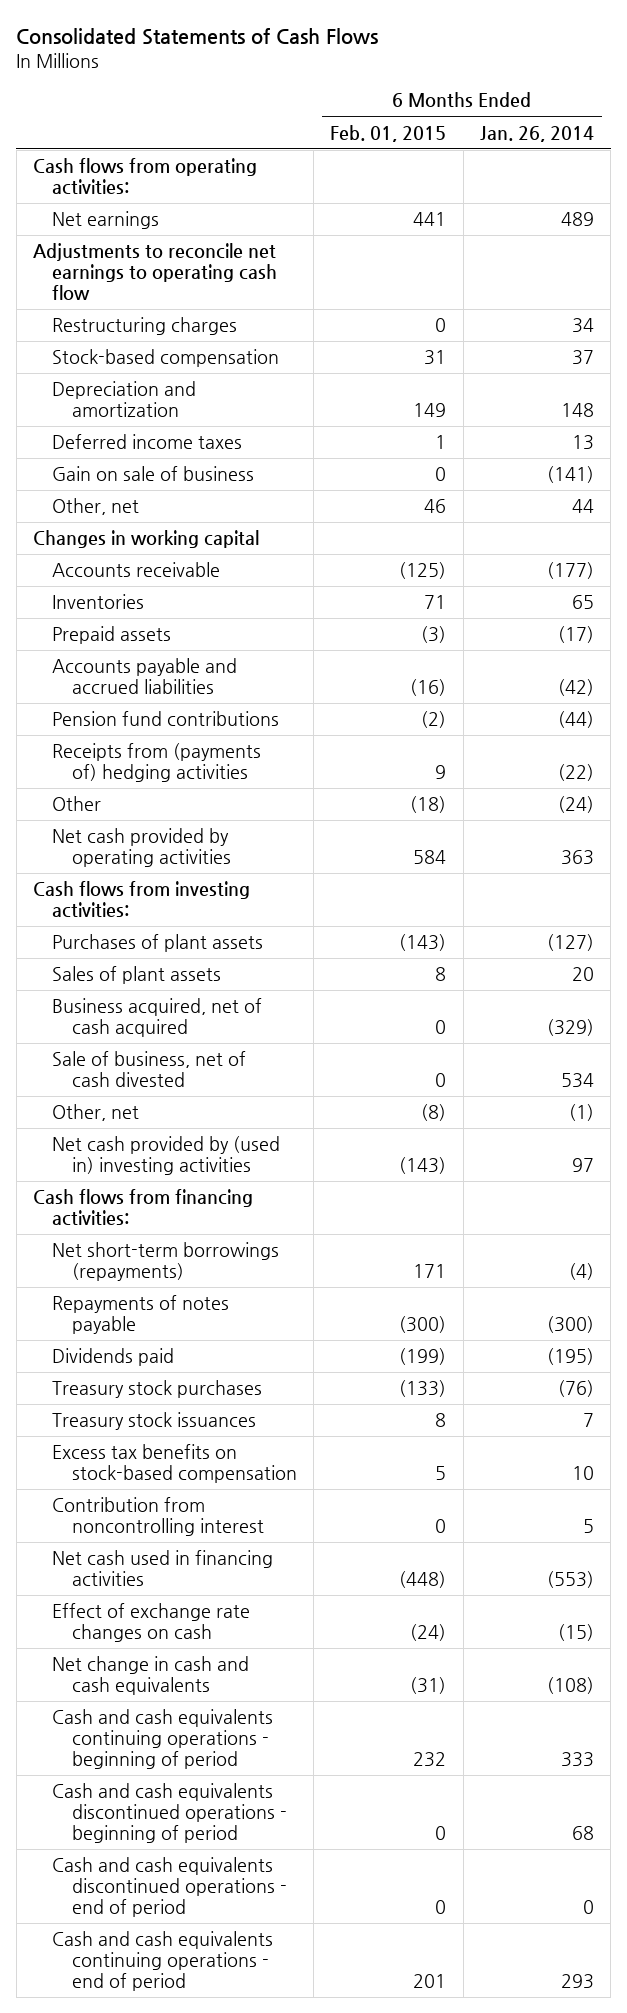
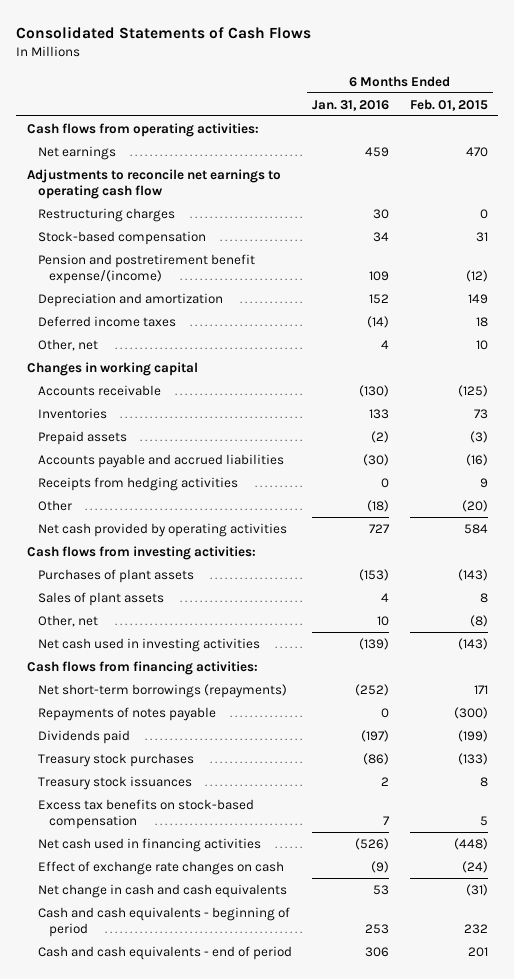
- | 6 Months Ended Feb. 01, 2015 | 6 Months Ended Jan. 26, 2014
+ | 6 Months Ended Jan. 31, 2016 | 6 Months Ended Feb. 01, 2015
- Net earnings | 441 | 489
+ Net earnings | 459 | 470
+ Pension and postretirement benefit expense/(income) | 109 | (12)
- Deferred income taxes | 1 | 13
- Gain on sale of business | 0 | (141)
- Other, net | 46 | 44
+ Deferred income taxes | (14) | 18
+ Other, net | 4 | 10
- Inventories | 71 | 65
+ Inventories | 133 | 73
- Pension fund contributions | (2) | (44)
- Receipts from (payments of) hedging activities | 9 | (22)
- Other | (18) | (24)
+ Receipts from hedging activities | 0 | 9
+ Other | (18) | (20)
- Business acquired, net of cash acquired | 0 | (329)
- Sale of business, net of cash divested | 0 | 534
- Net cash provided by (used in) investing activities | (143) | 97
+ Net cash used in investing activities | (139) | (143)
- Contribution from noncontrolling interest | 0 | 5
- Cash and cash equivalents continuing operations - beginning of period | 232 | 333
- Cash and cash equivalents discontinued operations - beginning of period | 0 | 68
- Cash and cash equivalents discontinued operations - end of period | 0 | 0
- Cash and cash equivalents continuing operations - end of period | 201 | 293
+ Cash and cash equivalents - beginning of period | 253 | 232
+ Cash and cash equivalents - end of period | 306 | 201

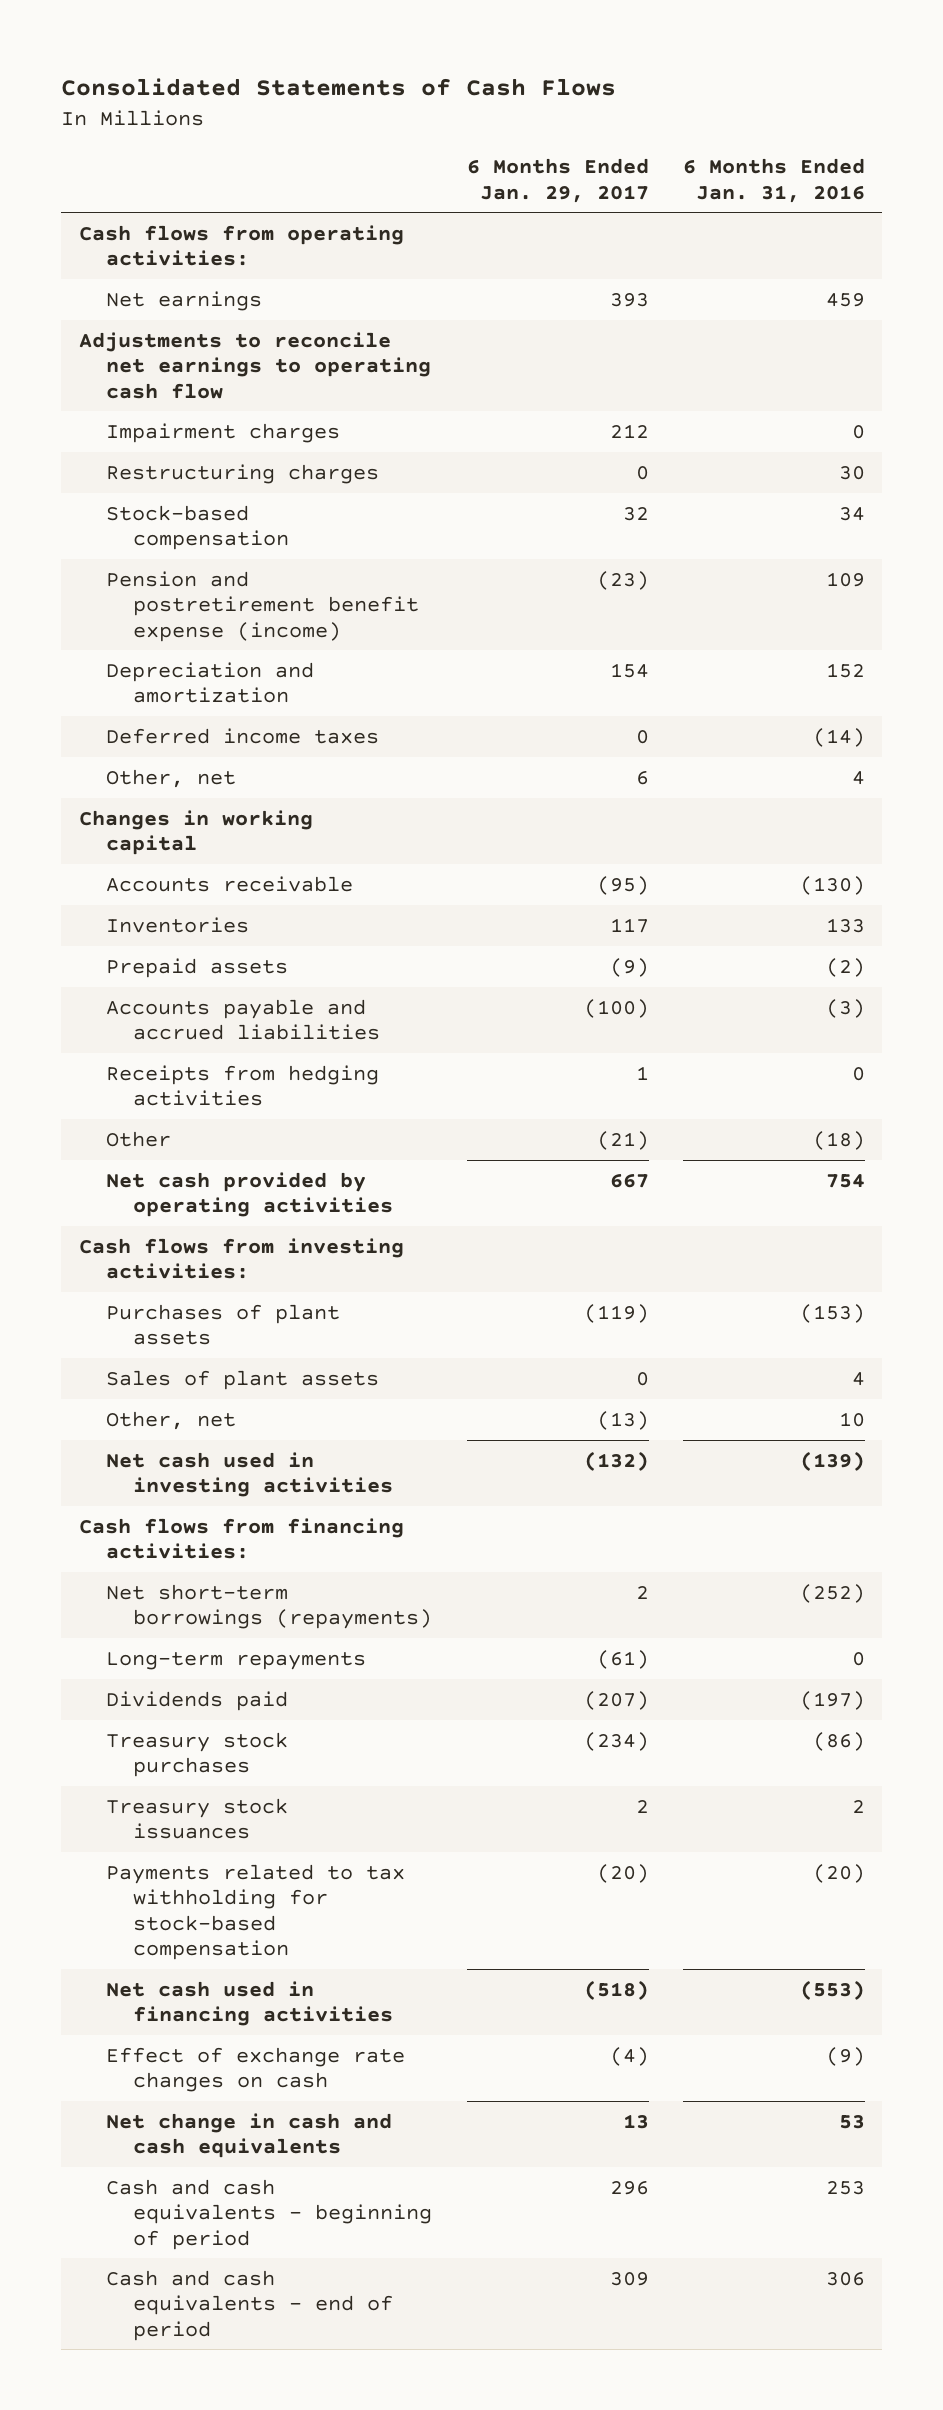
- | 6 Months Ended Jan. 31, 2016 | 6 Months Ended Feb. 01, 2015
+ | 6 Months Ended Jan. 29, 2017 | 6 Months Ended Jan. 31, 2016
+ Impairment charges | 212 | 0
- Pension and postretirement benefit expense/(income) | 109 | (12)
+ Pension and postretirement benefit expense (income) | (23) | 109
- Accounts payable and accrued liabilities | (30) | (16)
+ Accounts payable and accrued liabilities | (100) | (3)
- Net cash provided by operating activities | 727 | 584
+ Net cash provided by operating activities | 667 | 754
- Repayments of notes payable | 0 | (300)
+ Long-term repayments | (61) | 0
- Excess tax benefits on stock-based compensation | 7 | 5
- Net cash used in financing activities | (526) | (448)
+ Payments related to tax withholding for stock-based compensation | (20) | (20)
+ Net cash used in financing activities | (518) | (553)

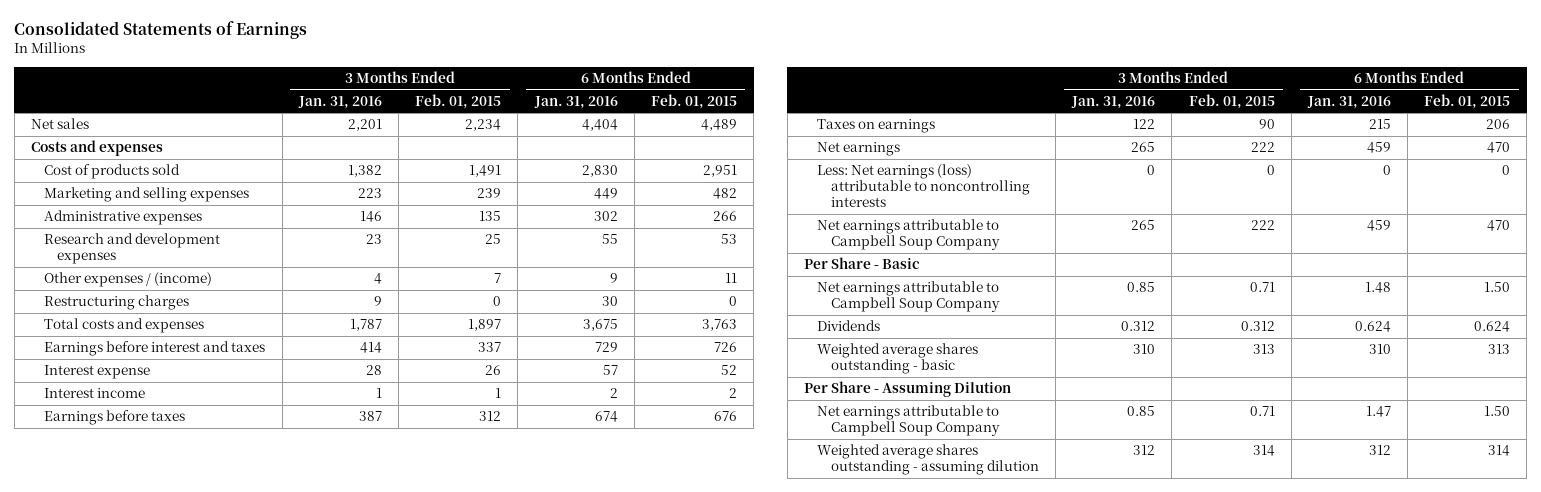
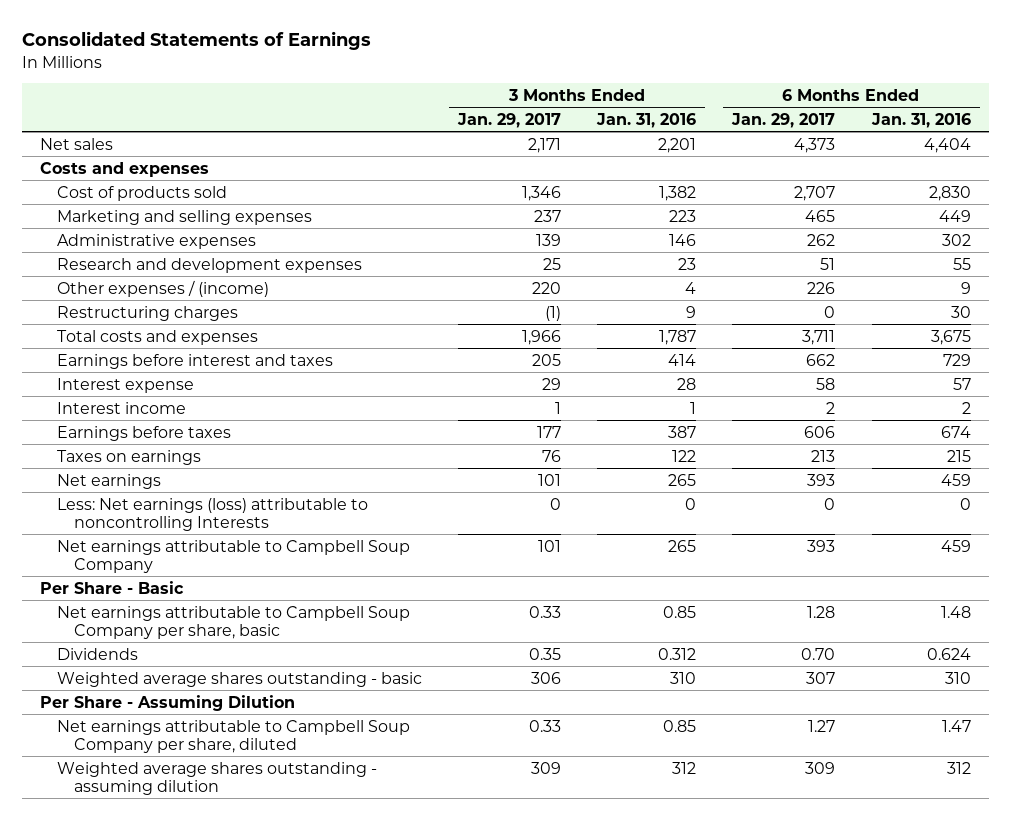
- | 3 Months Ended Jan. 31, 2016 | 3 Months Ended Feb. 01, 2015 | 6 Months Ended Jan. 31, 2016 | 6 Months Ended Feb. 01, 2015
+ | 3 Months Ended Jan. 29, 2017 | 3 Months Ended Jan. 31, 2016 | 6 Months Ended Jan. 29, 2017 | 6 Months Ended Jan. 31, 2016
- Less: Net earnings (loss) attributable to noncontrolling interests | 0 | 0 | 0 | 0
+ Less: Net earnings (loss) attributable to noncontrolling Interests | 0 | 0 | 0 | 0
- Net earnings attributable to Campbell Soup Company | 0.85 | 0.71 | 1.48 | 1.50
+ Net earnings attributable to Campbell Soup Company per share, basic | 0.33 | 0.85 | 1.28 | 1.48
- Net earnings attributable to Campbell Soup Company | 0.85 | 0.71 | 1.47 | 1.50
+ Net earnings attributable to Campbell Soup Company per share, diluted | 0.33 | 0.85 | 1.27 | 1.47

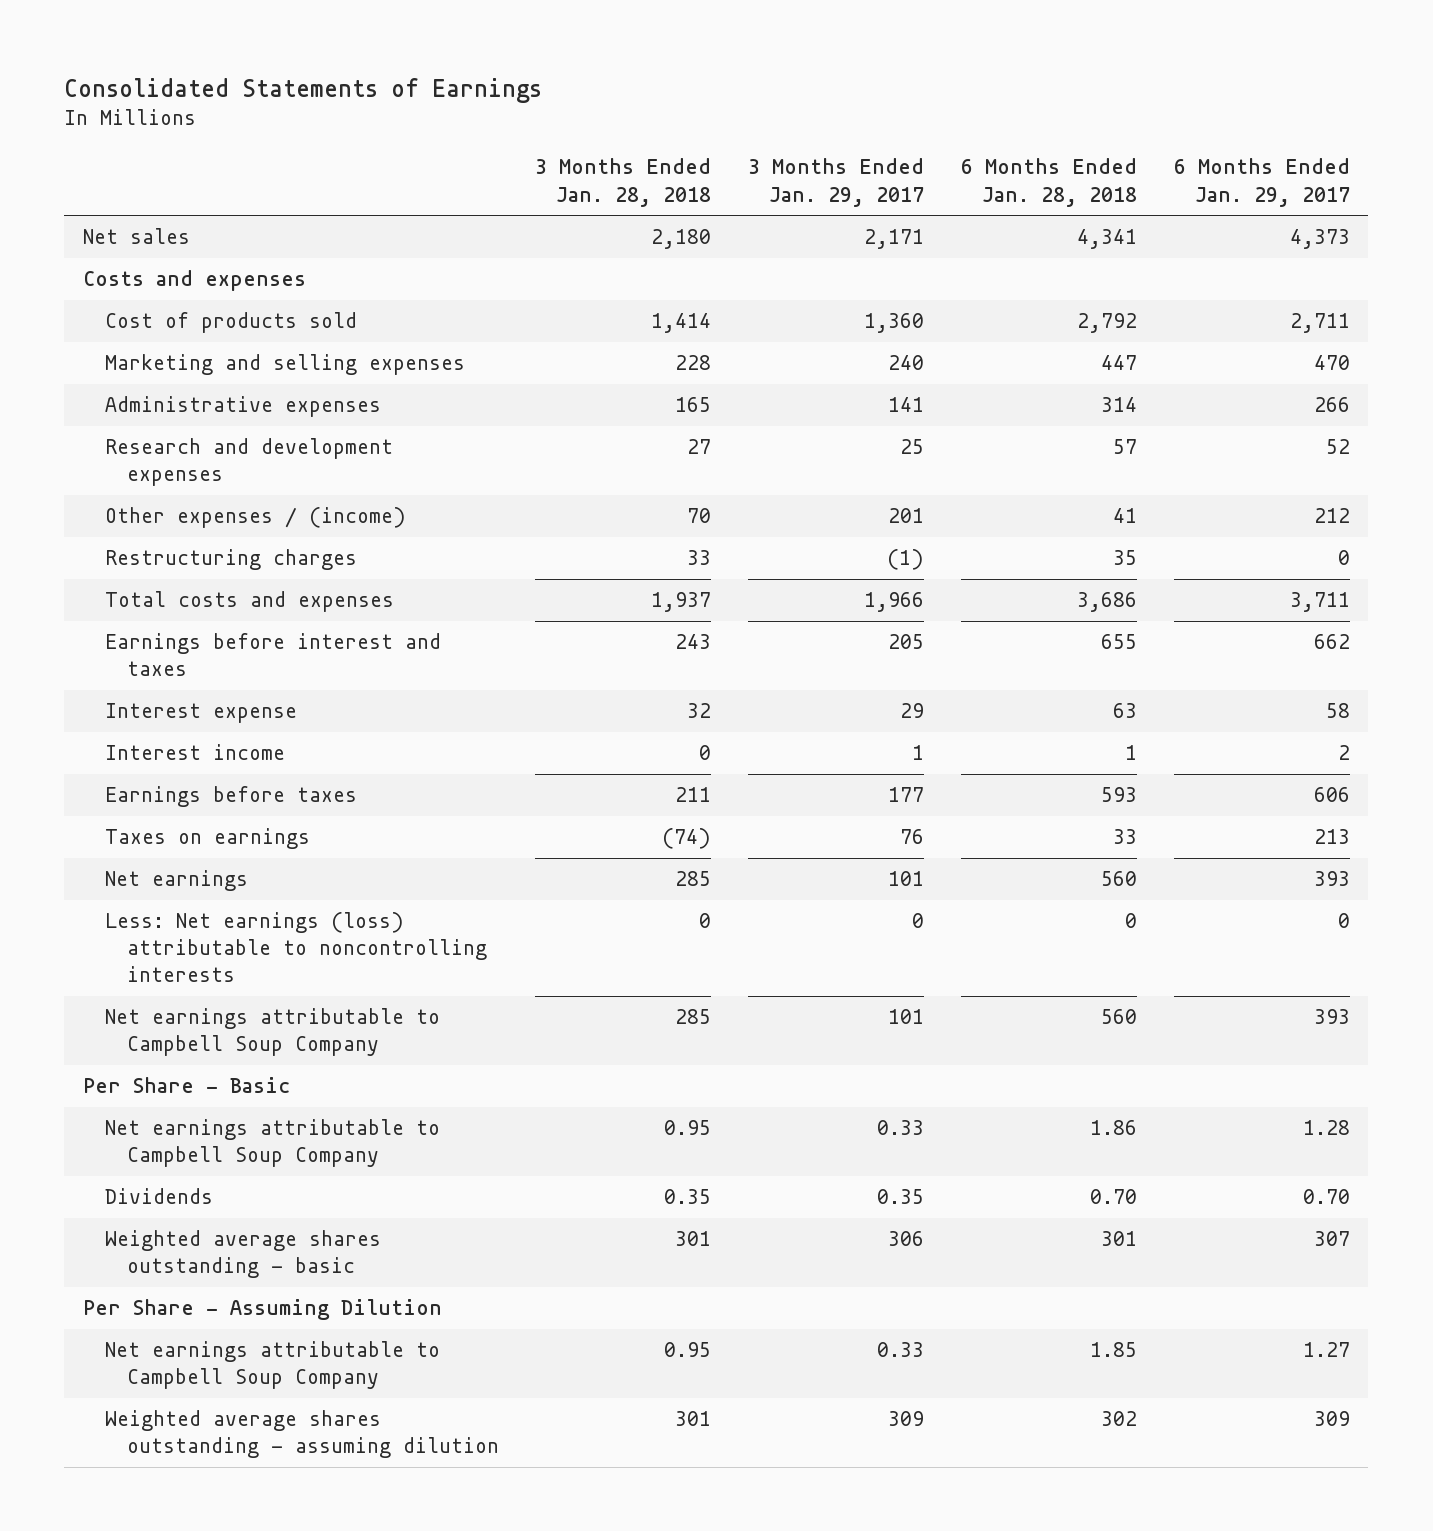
- | 3 Months Ended Jan. 29, 2017 | 3 Months Ended Jan. 31, 2016 | 6 Months Ended Jan. 29, 2017 | 6 Months Ended Jan. 31, 2016
+ | 3 Months Ended Jan. 28, 2018 | 3 Months Ended Jan. 29, 2017 | 6 Months Ended Jan. 28, 2018 | 6 Months Ended Jan. 29, 2017
- Cost of products sold | 1,346 | 1,382 | 2,707 | 2,830
- Marketing and selling expenses | 237 | 223 | 465 | 449
- Administrative expenses | 139 | 146 | 262 | 302
- Research and development expenses | 25 | 23 | 51 | 55
- Other expenses / (income) | 220 | 4 | 226 | 9
+ Cost of products sold | 1,414 | 1,360 | 2,792 | 2,711
+ Marketing and selling expenses | 228 | 240 | 447 | 470
+ Administrative expenses | 165 | 141 | 314 | 266
+ Research and development expenses | 27 | 25 | 57 | 52
+ Other expenses / (income) | 70 | 201 | 41 | 212
- Less: Net earnings (loss) attributable to noncontrolling Interests | 0 | 0 | 0 | 0
+ Less: Net earnings (loss) attributable to noncontrolling interests | 0 | 0 | 0 | 0
- Net earnings attributable to Campbell Soup Company per share, basic | 0.33 | 0.85 | 1.28 | 1.48
+ Net earnings attributable to Campbell Soup Company | 0.95 | 0.33 | 1.86 | 1.28
- Net earnings attributable to Campbell Soup Company per share, diluted | 0.33 | 0.85 | 1.27 | 1.47
+ Net earnings attributable to Campbell Soup Company | 0.95 | 0.33 | 1.85 | 1.27

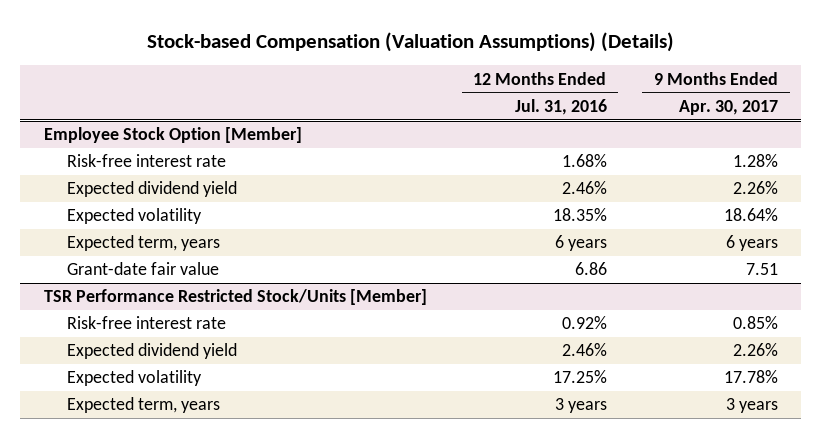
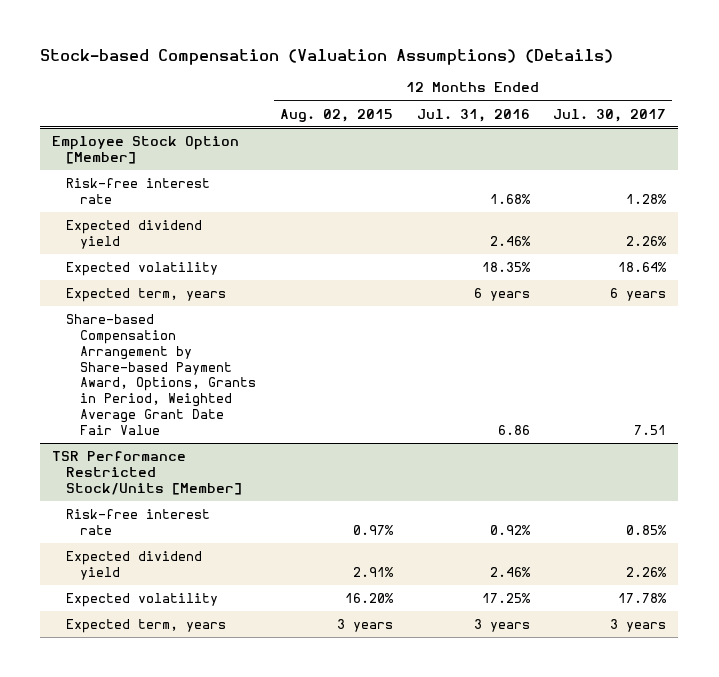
- | 12 Months Ended Jul. 31, 2016 | 9 Months Ended Apr. 30, 2017
+ | 12 Months Ended Aug. 02, 2015 | 12 Months Ended Jul. 31, 2016 | 12 Months Ended Jul. 30, 2017
@ Employee Stock Option [Member]
- Grant-date fair value | 6.86 | 7.51
+ Share-based Compensation Arrangement by Share-based Payment Award, Options, Grants in Period, Weighted Average Grant Date Fair Value | | 6.86 | 7.51

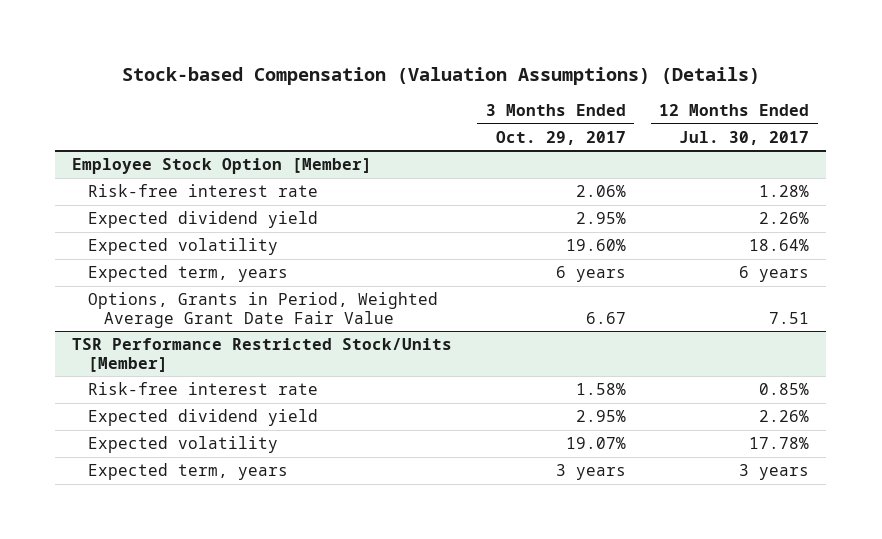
- | 12 Months Ended Aug. 02, 2015 | 12 Months Ended Jul. 31, 2016 | 12 Months Ended Jul. 30, 2017
+ | 3 Months Ended Oct. 29, 2017 | 12 Months Ended Jul. 30, 2017
@ Employee Stock Option [Member]
- Share-based Compensation Arrangement by Share-based Payment Award, Options, Grants in Period, Weighted Average Grant Date Fair Value | | 6.86 | 7.51
+ Options, Grants in Period, Weighted Average Grant Date Fair Value | 6.67 | 7.51

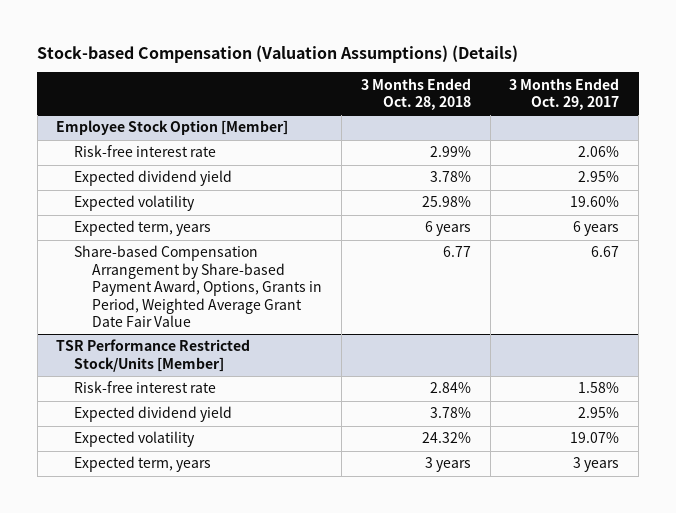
- | 3 Months Ended Oct. 29, 2017 | 12 Months Ended Jul. 30, 2017
+ | 3 Months Ended Oct. 28, 2018 | 3 Months Ended Oct. 29, 2017
@ Employee Stock Option [Member]
- Options, Grants in Period, Weighted Average Grant Date Fair Value | 6.67 | 7.51
+ Share-based Compensation Arrangement by Share-based Payment Award, Options, Grants in Period, Weighted Average Grant Date Fair Value | 6.77 | 6.67

